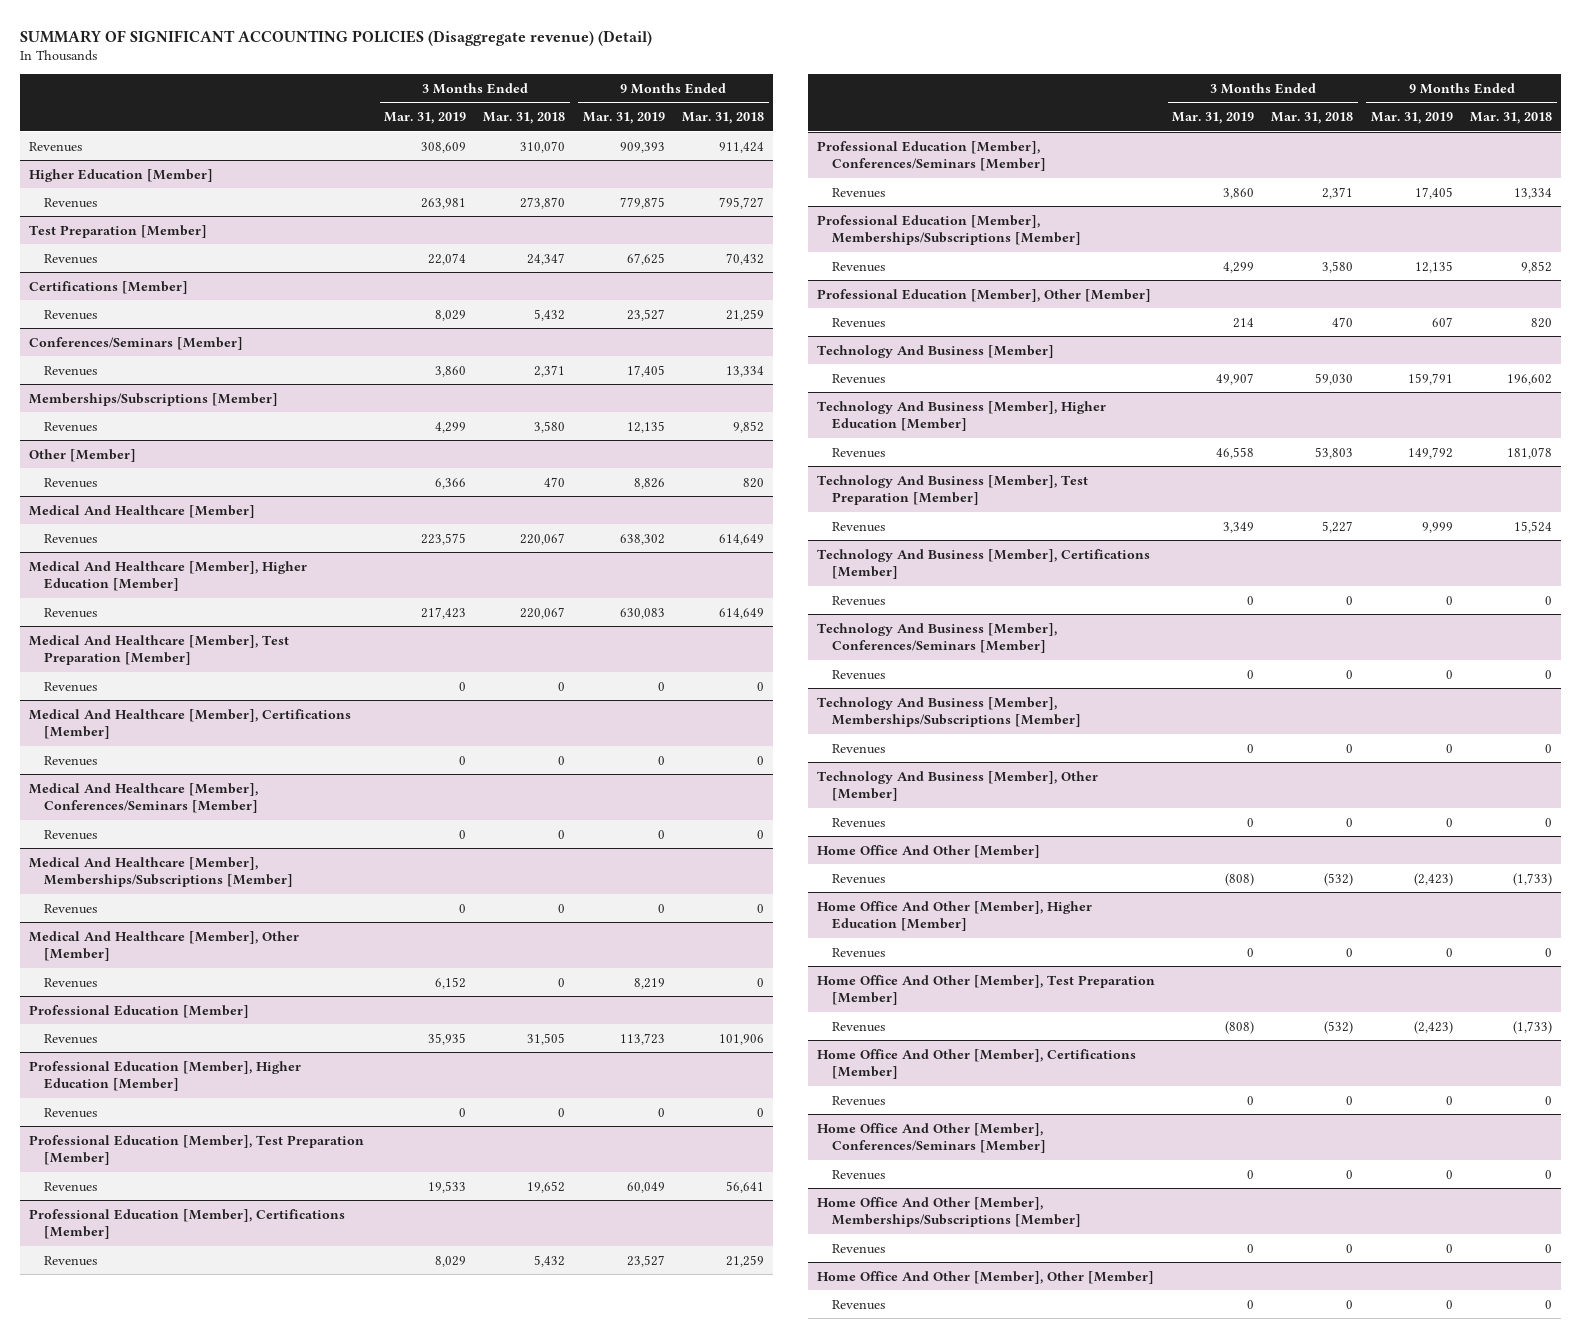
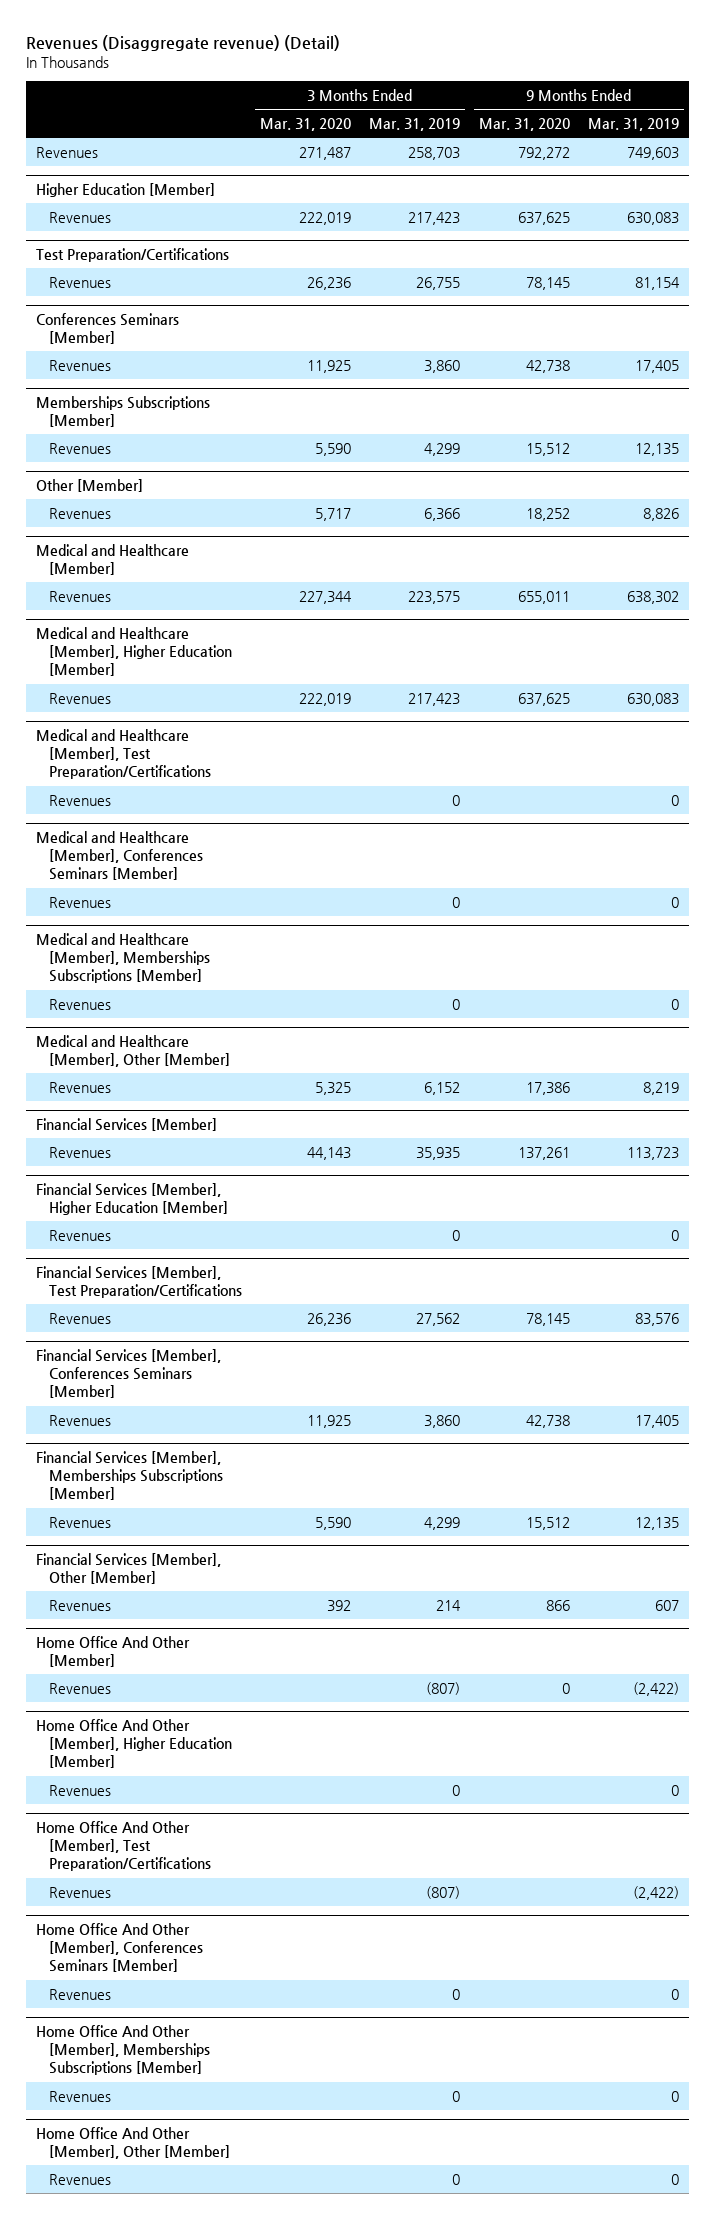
- SUMMARY OF SIGNIFICANT ACCOUNTING POLICIES (Disaggregate revenue) (Detail)
+ Revenues (Disaggregate revenue) (Detail)
- | 3 Months Ended Mar. 31, 2019 | 3 Months Ended Mar. 31, 2018 | 9 Months Ended Mar. 31, 2019 | 9 Months Ended Mar. 31, 2018
+ | 3 Months Ended Mar. 31, 2020 | 3 Months Ended Mar. 31, 2019 | 9 Months Ended Mar. 31, 2020 | 9 Months Ended Mar. 31, 2019
- Revenues | 308,609 | 310,070 | 909,393 | 911,424
+ Revenues | 271,487 | 258,703 | 792,272 | 749,603
@ Higher Education [Member]
- Revenues | 263,981 | 273,870 | 779,875 | 795,727
- Test Preparation [Member]
- Revenues | 22,074 | 24,347 | 67,625 | 70,432
- Certifications [Member]
- Revenues | 8,029 | 5,432 | 23,527 | 21,259
- Conferences/Seminars [Member]
@ Higher Education [Member]
+ Revenues | 222,019 | 217,423 | 637,625 | 630,083
+ Test Preparation/Certifications
+ Revenues | 26,236 | 26,755 | 78,145 | 81,154
+ Conferences Seminars [Member]
- Memberships/Subscriptions [Member]
+ Memberships Subscriptions [Member]
- Medical And Healthcare [Member]
+ Medical and Healthcare [Member]
- Medical And Healthcare [Member], Higher Education [Member]
+ Medical and Healthcare [Member], Higher Education [Member]
- Medical And Healthcare [Member], Test Preparation [Member]
- Revenues | 0 | 0 | 0 | 0
- Medical And Healthcare [Member], Certifications [Member]
+ Medical and Healthcare [Member], Test Preparation/Certifications
- Medical And Healthcare [Member], Conferences/Seminars [Member]
+ Medical and Healthcare [Member], Conferences Seminars [Member]
- Medical And Healthcare [Member], Memberships/Subscriptions [Member]
+ Medical and Healthcare [Member], Memberships Subscriptions [Member]
- Medical And Healthcare [Member], Other [Member]
+ Medical and Healthcare [Member], Other [Member]
- Professional Education [Member]
+ Financial Services [Member]
- Professional Education [Member], Higher Education [Member]
+ Financial Services [Member], Higher Education [Member]
- Professional Education [Member], Test Preparation [Member]
- Revenues | 19,533 | 19,652 | 60,049 | 56,641
- Professional Education [Member], Certifications [Member]
- Revenues | 8,029 | 5,432 | 23,527 | 21,259
- Professional Education [Member], Conferences/Seminars [Member]
+ Financial Services [Member], Test Preparation/Certifications
+ Revenues | 26,236 | 27,562 | 78,145 | 83,576
+ Financial Services [Member], Conferences Seminars [Member]
- Professional Education [Member], Memberships/Subscriptions [Member]
+ Financial Services [Member], Memberships Subscriptions [Member]
- Professional Education [Member], Other [Member]
+ Financial Services [Member], Other [Member]
- Technology And Business [Member]
- Revenues | 49,907 | 59,030 | 159,791 | 196,602
- Technology And Business [Member], Higher Education [Member]
- Revenues | 46,558 | 53,803 | 149,792 | 181,078
- Technology And Business [Member], Test Preparation [Member]
- Revenues | 3,349 | 5,227 | 9,999 | 15,524
- Technology And Business [Member], Certifications [Member]
- Revenues | 0 | 0 | 0 | 0
- Technology And Business [Member], Conferences/Seminars [Member]
- Revenues | 0 | 0 | 0 | 0
- Technology And Business [Member], Memberships/Subscriptions [Member]
- Revenues | 0 | 0 | 0 | 0
- Technology And Business [Member], Other [Member]
- Revenues | 0 | 0 | 0 | 0
@ Home Office And Other [Member]
- Revenues | (808) | (532) | (2,423) | (1,733)
+ Revenues | | (807) | 0 | (2,422)
- Home Office And Other [Member], Test Preparation [Member]
- Revenues | (808) | (532) | (2,423) | (1,733)
- Home Office And Other [Member], Certifications [Member]
- Revenues | 0 | 0 | 0 | 0
- Home Office And Other [Member], Conferences/Seminars [Member]
+ Home Office And Other [Member], Test Preparation/Certifications
+ Revenues | | (807) | | (2,422)
+ Home Office And Other [Member], Conferences Seminars [Member]
- Home Office And Other [Member], Memberships/Subscriptions [Member]
+ Home Office And Other [Member], Memberships Subscriptions [Member]

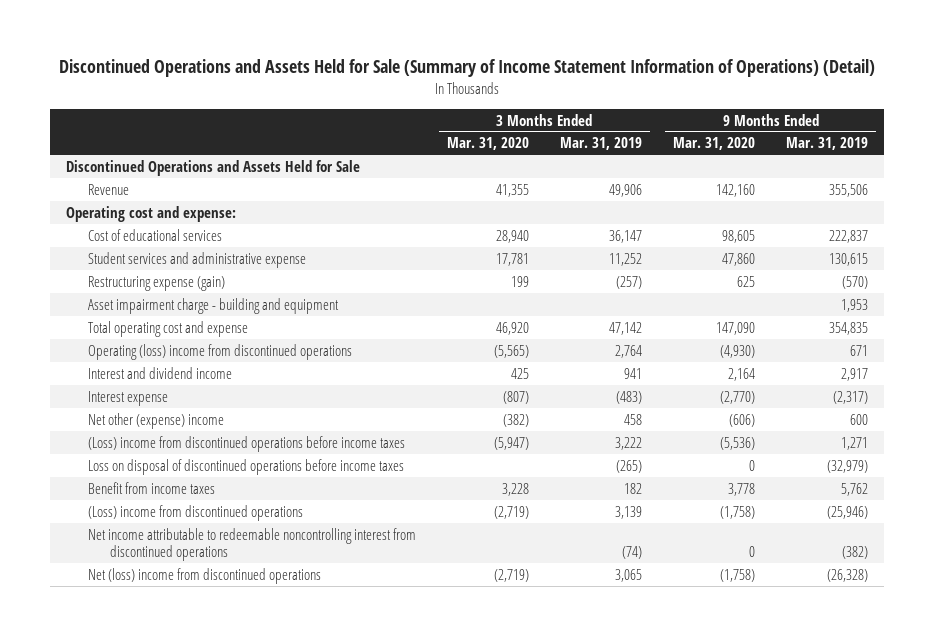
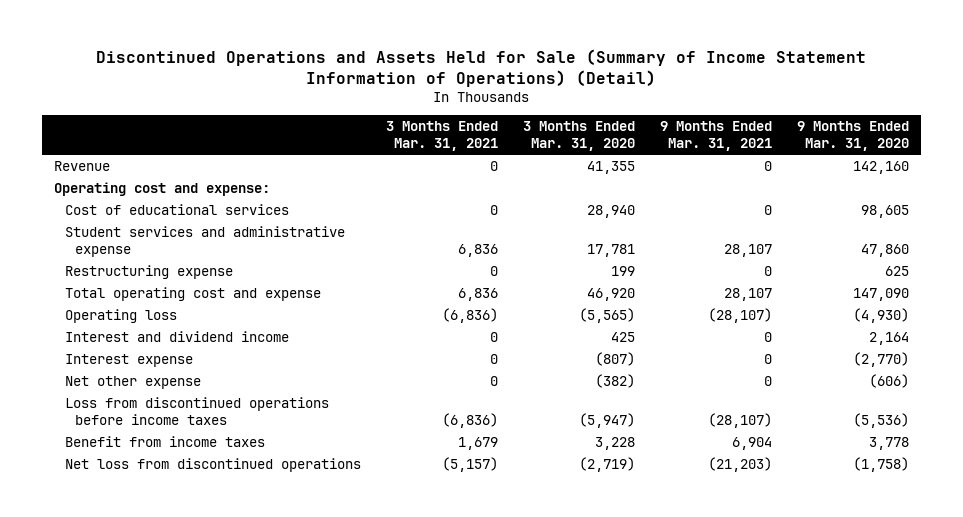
- | 3 Months Ended Mar. 31, 2020 | 3 Months Ended Mar. 31, 2019 | 9 Months Ended Mar. 31, 2020 | 9 Months Ended Mar. 31, 2019
+ | 3 Months Ended Mar. 31, 2021 | 3 Months Ended Mar. 31, 2020 | 9 Months Ended Mar. 31, 2021 | 9 Months Ended Mar. 31, 2020
- Discontinued Operations and Assets Held for Sale
- Restructuring expense (gain) | 199 | (257) | 625 | (570)
- Asset impairment charge - building and equipment | | | | 1,953
+ Restructuring expense | 0 | 199 | 0 | 625
- Operating (loss) income from discontinued operations | (5,565) | 2,764 | (4,930) | 671
+ Operating loss | (6,836) | (5,565) | (28,107) | (4,930)
- Net other (expense) income | (382) | 458 | (606) | 600
- (Loss) income from discontinued operations before income taxes | (5,947) | 3,222 | (5,536) | 1,271
- Loss on disposal of discontinued operations before income taxes | | (265) | 0 | (32,979)
+ Net other expense | 0 | (382) | 0 | (606)
+ Loss from discontinued operations before income taxes | (6,836) | (5,947) | (28,107) | (5,536)
- (Loss) income from discontinued operations | (2,719) | 3,139 | (1,758) | (25,946)
- Net income attributable to redeemable noncontrolling interest from discontinued operations | | (74) | 0 | (382)
- Net (loss) income from discontinued operations | (2,719) | 3,065 | (1,758) | (26,328)
+ Net loss from discontinued operations | (5,157) | (2,719) | (21,203) | (1,758)

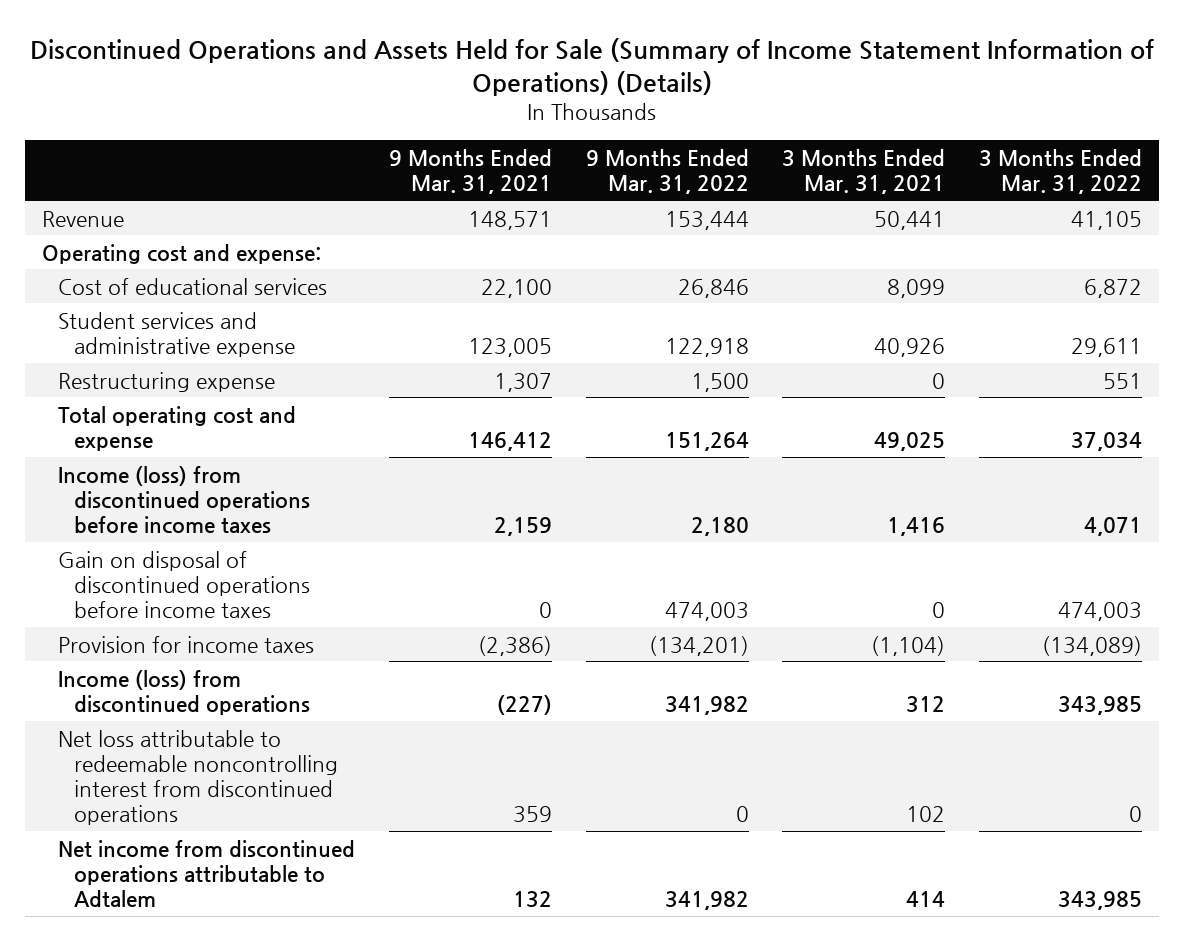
- Discontinued Operations and Assets Held for Sale (Summary of Income Statement Information of Operations) (Detail)
+ Discontinued Operations and Assets Held for Sale (Summary of Income Statement Information of Operations) (Details)
- | 3 Months Ended Mar. 31, 2021 | 3 Months Ended Mar. 31, 2020 | 9 Months Ended Mar. 31, 2021 | 9 Months Ended Mar. 31, 2020
+ | 9 Months Ended Mar. 31, 2021 | 9 Months Ended Mar. 31, 2022 | 3 Months Ended Mar. 31, 2021 | 3 Months Ended Mar. 31, 2022
- Revenue | 0 | 41,355 | 0 | 142,160
+ Revenue | 148,571 | 153,444 | 50,441 | 41,105
- Cost of educational services | 0 | 28,940 | 0 | 98,605
- Student services and administrative expense | 6,836 | 17,781 | 28,107 | 47,860
- Restructuring expense | 0 | 199 | 0 | 625
- Total operating cost and expense | 6,836 | 46,920 | 28,107 | 147,090
- Operating loss | (6,836) | (5,565) | (28,107) | (4,930)
- Interest and dividend income | 0 | 425 | 0 | 2,164
- Interest expense | 0 | (807) | 0 | (2,770)
- Net other expense | 0 | (382) | 0 | (606)
- Loss from discontinued operations before income taxes | (6,836) | (5,947) | (28,107) | (5,536)
- Benefit from income taxes | 1,679 | 3,228 | 6,904 | 3,778
- Net loss from discontinued operations | (5,157) | (2,719) | (21,203) | (1,758)
+ Cost of educational services | 22,100 | 26,846 | 8,099 | 6,872
+ Student services and administrative expense | 123,005 | 122,918 | 40,926 | 29,611
+ Restructuring expense | 1,307 | 1,500 | 0 | 551
+ Total operating cost and expense | 146,412 | 151,264 | 49,025 | 37,034
+ Income (loss) from discontinued operations before income taxes | 2,159 | 2,180 | 1,416 | 4,071
+ Gain on disposal of discontinued operations before income taxes | 0 | 474,003 | 0 | 474,003
+ Provision for income taxes | (2,386) | (134,201) | (1,104) | (134,089)
+ Income (loss) from discontinued operations | (227) | 341,982 | 312 | 343,985
+ Net loss attributable to redeemable noncontrolling interest from discontinued operations | 359 | 0 | 102 | 0
+ Net income from discontinued operations attributable to Adtalem | 132 | 341,982 | 414 | 343,985

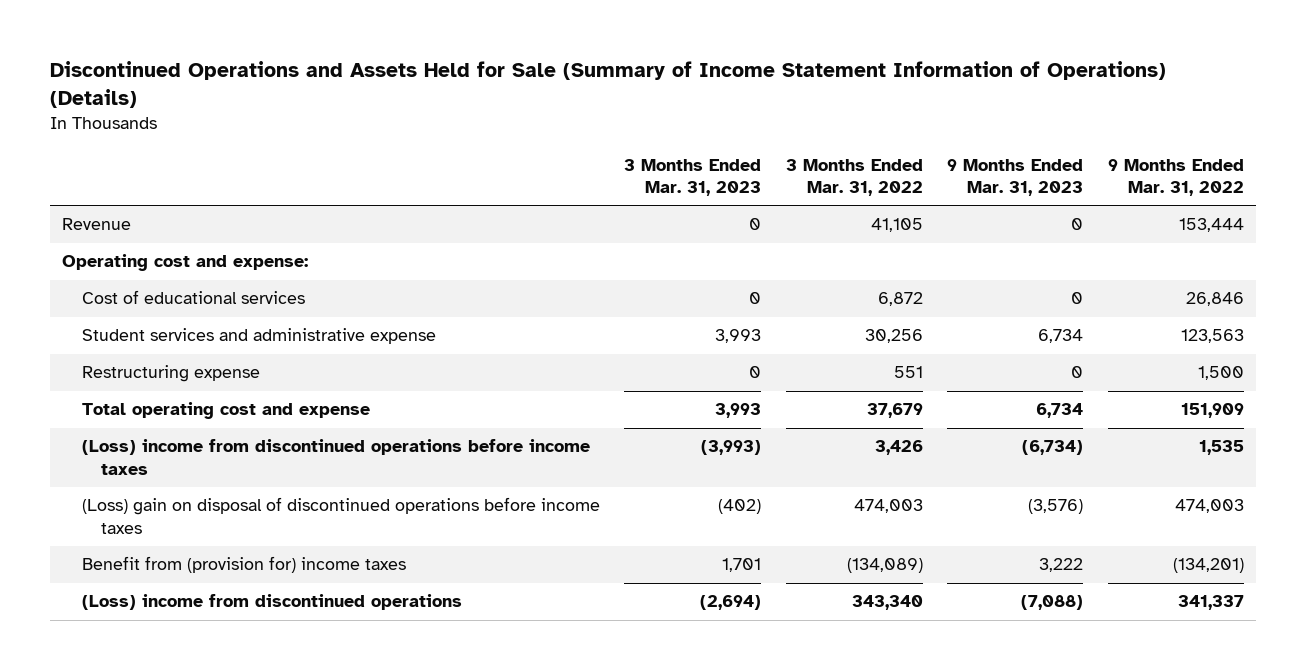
- | 9 Months Ended Mar. 31, 2021 | 9 Months Ended Mar. 31, 2022 | 3 Months Ended Mar. 31, 2021 | 3 Months Ended Mar. 31, 2022
+ | 3 Months Ended Mar. 31, 2023 | 3 Months Ended Mar. 31, 2022 | 9 Months Ended Mar. 31, 2023 | 9 Months Ended Mar. 31, 2022
- Student services and administrative expense | 123,005 | 122,918 | 40,926 | 29,611
+ Student services and administrative expense | 3,993 | 30,256 | 6,734 | 123,563
- Total operating cost and expense | 146,412 | 151,264 | 49,025 | 37,034
- Income (loss) from discontinued operations before income taxes | 2,159 | 2,180 | 1,416 | 4,071
- Gain on disposal of discontinued operations before income taxes | 0 | 474,003 | 0 | 474,003
- Provision for income taxes | (2,386) | (134,201) | (1,104) | (134,089)
- Income (loss) from discontinued operations | (227) | 341,982 | 312 | 343,985
- Net loss attributable to redeemable noncontrolling interest from discontinued operations | 359 | 0 | 102 | 0
- Net income from discontinued operations attributable to Adtalem | 132 | 341,982 | 414 | 343,985
+ Total operating cost and expense | 3,993 | 37,679 | 6,734 | 151,909
+ (Loss) income from discontinued operations before income taxes | (3,993) | 3,426 | (6,734) | 1,535
+ (Loss) gain on disposal of discontinued operations before income taxes | (402) | 474,003 | (3,576) | 474,003
+ Benefit from (provision for) income taxes | 1,701 | (134,089) | 3,222 | (134,201)
+ (Loss) income from discontinued operations | (2,694) | 343,340 | (7,088) | 341,337

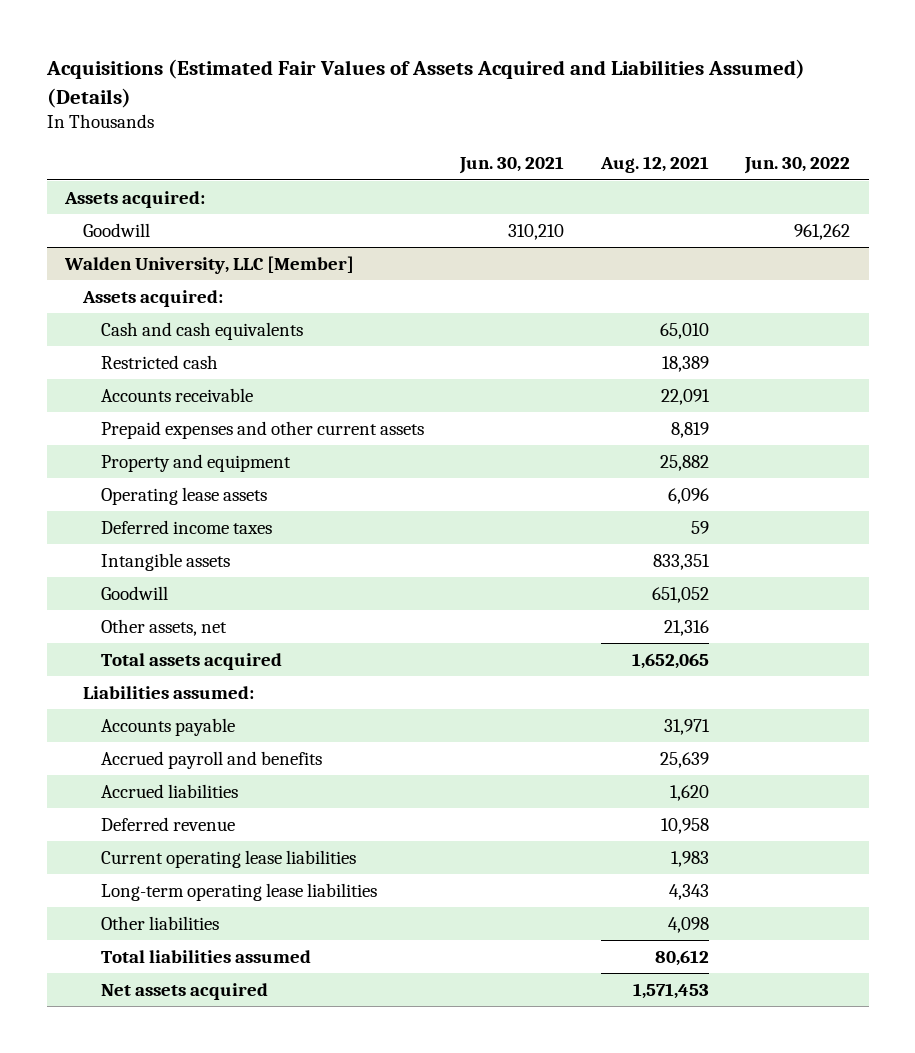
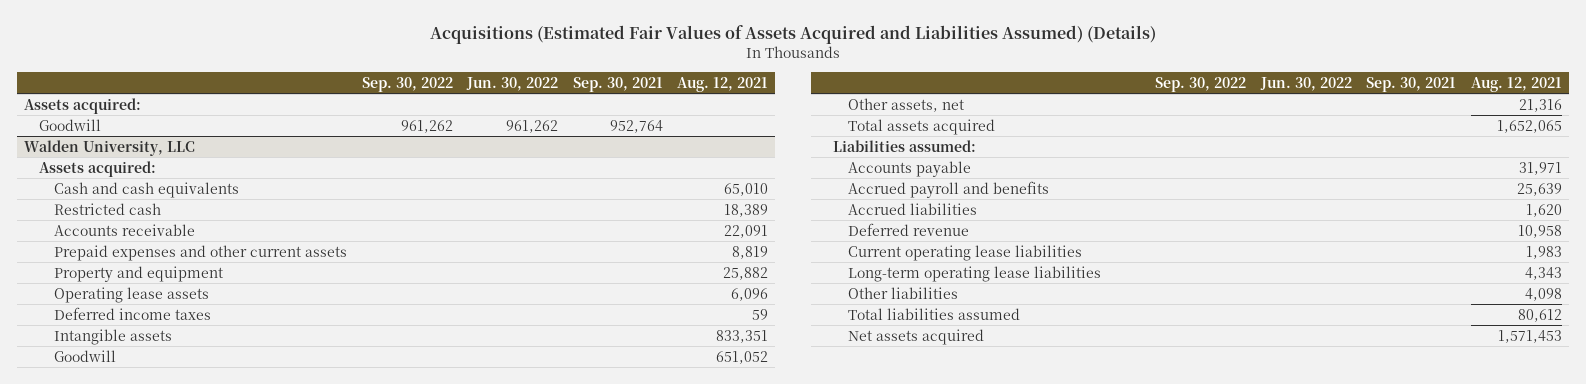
- | Jun. 30, 2021 | Aug. 12, 2021 | Jun. 30, 2022
+ | Sep. 30, 2022 | Jun. 30, 2022 | Sep. 30, 2021 | Aug. 12, 2021
- Walden University, LLC [Member]
+ Walden University, LLC

